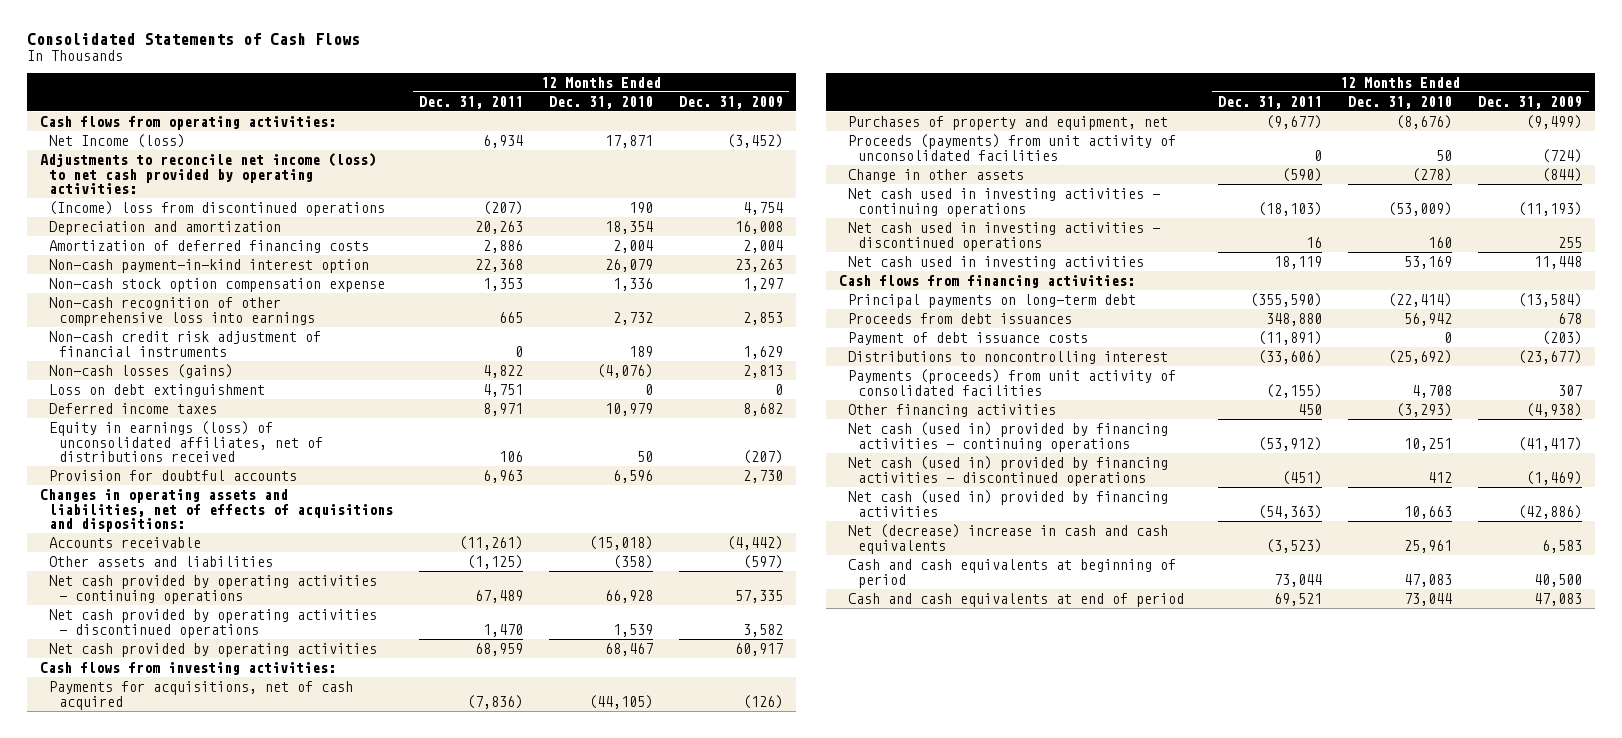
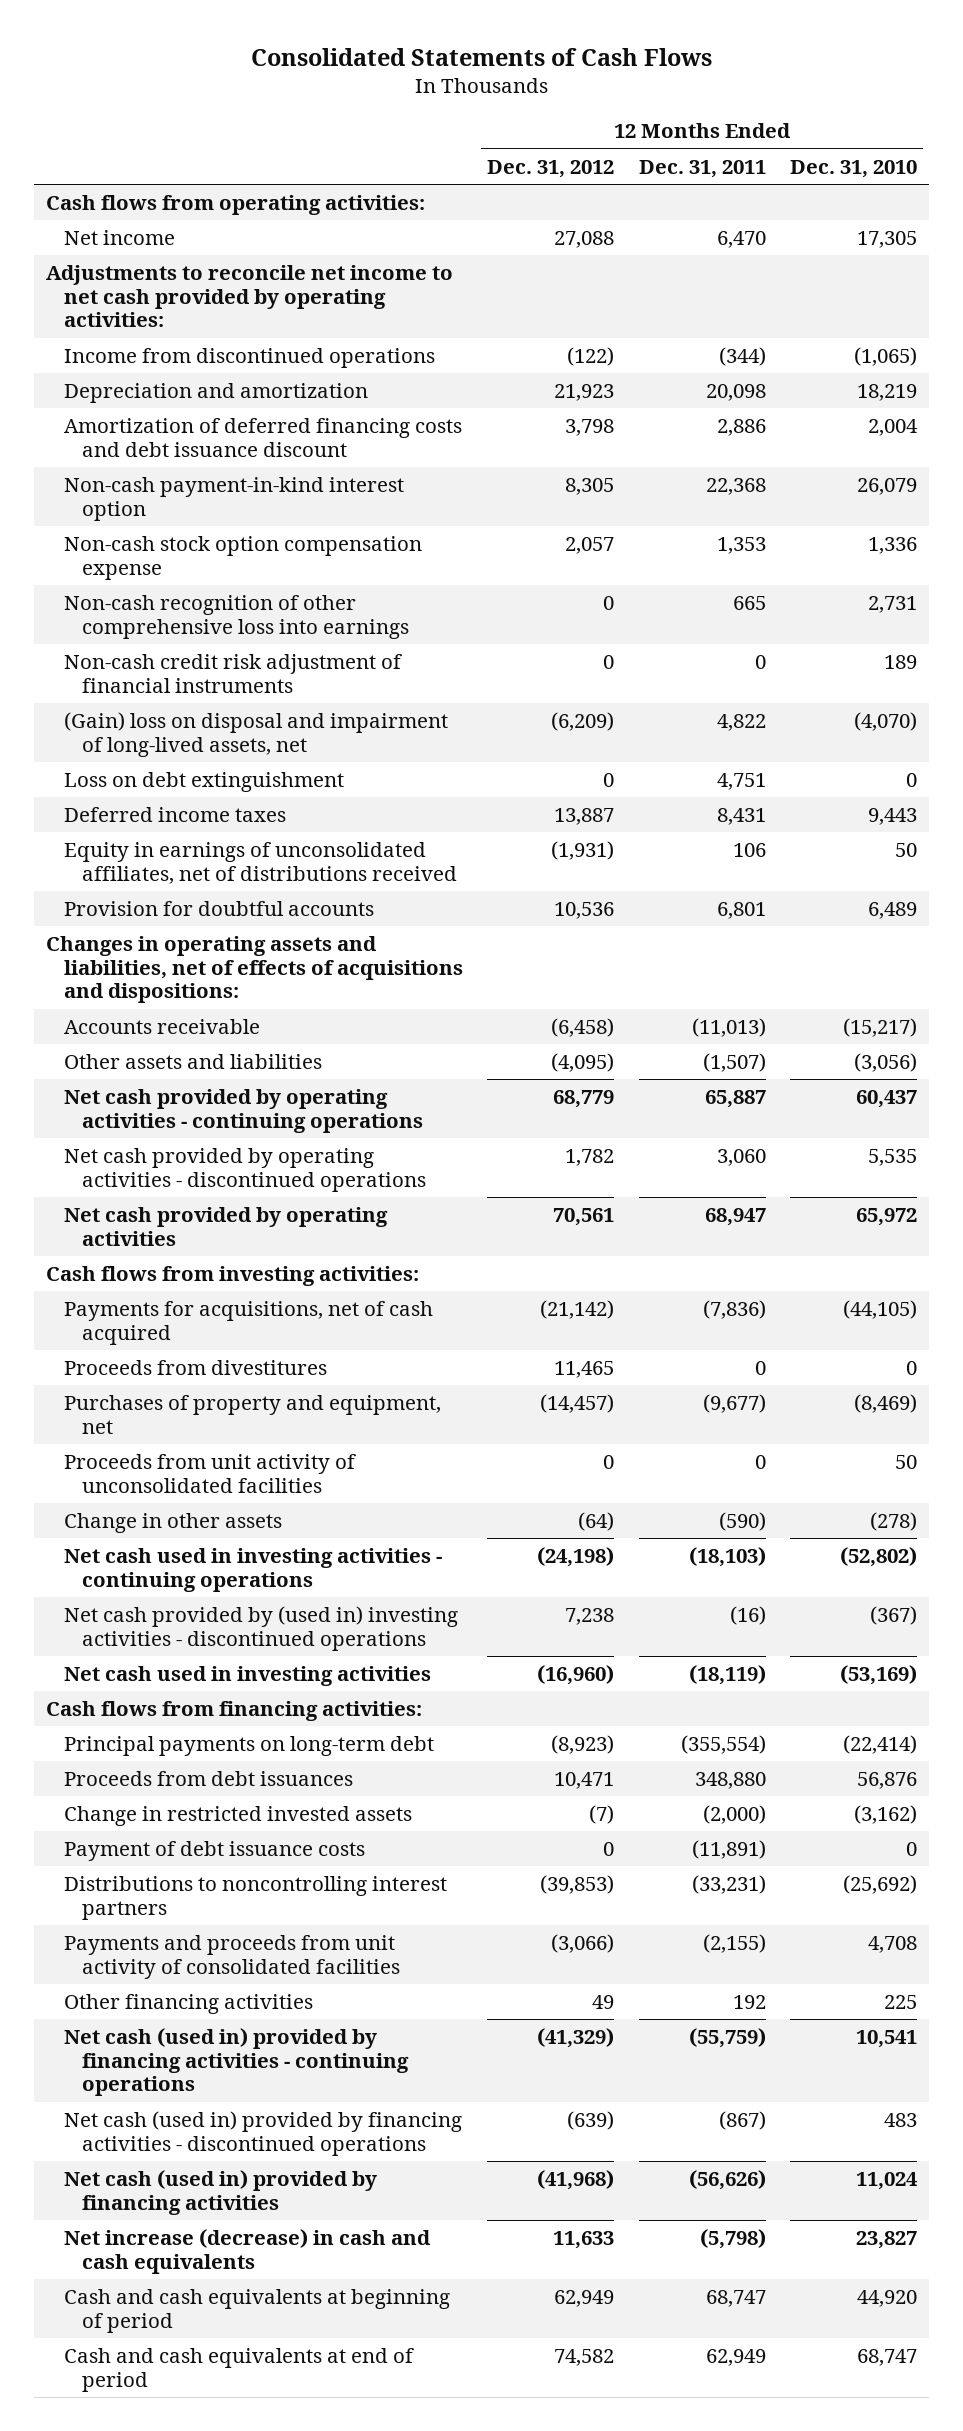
- | 12 Months Ended Dec. 31, 2011 | 12 Months Ended Dec. 31, 2010 | 12 Months Ended Dec. 31, 2009
+ | 12 Months Ended Dec. 31, 2012 | 12 Months Ended Dec. 31, 2011 | 12 Months Ended Dec. 31, 2010
- Net Income (loss) | 6,934 | 17,871 | (3,452)
- Adjustments to reconcile net income (loss) to net cash provided by operating activities:
- (Income) loss from discontinued operations | (207) | 190 | 4,754
- Depreciation and amortization | 20,263 | 18,354 | 16,008
- Amortization of deferred financing costs | 2,886 | 2,004 | 2,004
+ Net income | 27,088 | 6,470 | 17,305
+ Adjustments to reconcile net income to net cash provided by operating activities:
+ Income from discontinued operations | (122) | (344) | (1,065)
+ Depreciation and amortization | 21,923 | 20,098 | 18,219
+ Amortization of deferred financing costs and debt issuance discount | 3,798 | 2,886 | 2,004
- Non-cash recognition of other comprehensive loss into earnings | 665 | 2,732 | 2,853
+ Non-cash recognition of other comprehensive loss into earnings | 0 | 665 | 2,731
- Non-cash losses (gains) | 4,822 | (4,076) | 2,813
+ (Gain) loss on disposal and impairment of long-lived assets, net | (6,209) | 4,822 | (4,070)
- Deferred income taxes | 8,971 | 10,979 | 8,682
- Equity in earnings (loss) of unconsolidated affiliates, net of distributions received | 106 | 50 | (207)
- Provision for doubtful accounts | 6,963 | 6,596 | 2,730
+ Deferred income taxes | 13,887 | 8,431 | 9,443
+ Equity in earnings of unconsolidated affiliates, net of distributions received | (1,931) | 106 | 50
+ Provision for doubtful accounts | 10,536 | 6,801 | 6,489
- Accounts receivable | (11,261) | (15,018) | (4,442)
- Other assets and liabilities | (1,125) | (358) | (597)
- Net cash provided by operating activities - continuing operations | 67,489 | 66,928 | 57,335
- Net cash provided by operating activities - discontinued operations | 1,470 | 1,539 | 3,582
- Net cash provided by operating activities | 68,959 | 68,467 | 60,917
+ Accounts receivable | (6,458) | (11,013) | (15,217)
+ Other assets and liabilities | (4,095) | (1,507) | (3,056)
+ Net cash provided by operating activities - continuing operations | 68,779 | 65,887 | 60,437
+ Net cash provided by operating activities - discontinued operations | 1,782 | 3,060 | 5,535
+ Net cash provided by operating activities | 70,561 | 68,947 | 65,972
- Purchases of property and equipment, net | (9,677) | (8,676) | (9,499)
- Proceeds (payments) from unit activity of unconsolidated facilities | 0 | 50 | (724)
+ Proceeds from divestitures | 11,465 | 0 | 0
+ Purchases of property and equipment, net | (14,457) | (9,677) | (8,469)
+ Proceeds from unit activity of unconsolidated facilities | 0 | 0 | 50
- Net cash used in investing activities - continuing operations | (18,103) | (53,009) | (11,193)
- Net cash used in investing activities - discontinued operations | 16 | 160 | 255
- Net cash used in investing activities | 18,119 | 53,169 | 11,448
+ Net cash used in investing activities - continuing operations | (24,198) | (18,103) | (52,802)
+ Net cash provided by (used in) investing activities - discontinued operations | 7,238 | (16) | (367)
+ Net cash used in investing activities | (16,960) | (18,119) | (53,169)
- Principal payments on long-term debt | (355,590) | (22,414) | (13,584)
- Proceeds from debt issuances | 348,880 | 56,942 | 678
+ Principal payments on long-term debt | (8,923) | (355,554) | (22,414)
+ Proceeds from debt issuances | 10,471 | 348,880 | 56,876
+ Change in restricted invested assets | (7) | (2,000) | (3,162)
- Distributions to noncontrolling interest | (33,606) | (25,692) | (23,677)
- Payments (proceeds) from unit activity of consolidated facilities | (2,155) | 4,708 | 307
- Other financing activities | 450 | (3,293) | (4,938)
- Net cash (used in) provided by financing activities - continuing operations | (53,912) | 10,251 | (41,417)
- Net cash (used in) provided by financing activities - discontinued operations | (451) | 412 | (1,469)
- Net cash (used in) provided by financing activities | (54,363) | 10,663 | (42,886)
- Net (decrease) increase in cash and cash equivalents | (3,523) | 25,961 | 6,583
- Cash and cash equivalents at beginning of period | 73,044 | 47,083 | 40,500
- Cash and cash equivalents at end of period | 69,521 | 73,044 | 47,083
+ Distributions to noncontrolling interest partners | (39,853) | (33,231) | (25,692)
+ Payments and proceeds from unit activity of consolidated facilities | (3,066) | (2,155) | 4,708
+ Other financing activities | 49 | 192 | 225
+ Net cash (used in) provided by financing activities - continuing operations | (41,329) | (55,759) | 10,541
+ Net cash (used in) provided by financing activities - discontinued operations | (639) | (867) | 483
+ Net cash (used in) provided by financing activities | (41,968) | (56,626) | 11,024
+ Net increase (decrease) in cash and cash equivalents | 11,633 | (5,798) | 23,827
+ Cash and cash equivalents at beginning of period | 62,949 | 68,747 | 44,920
+ Cash and cash equivalents at end of period | 74,582 | 62,949 | 68,747

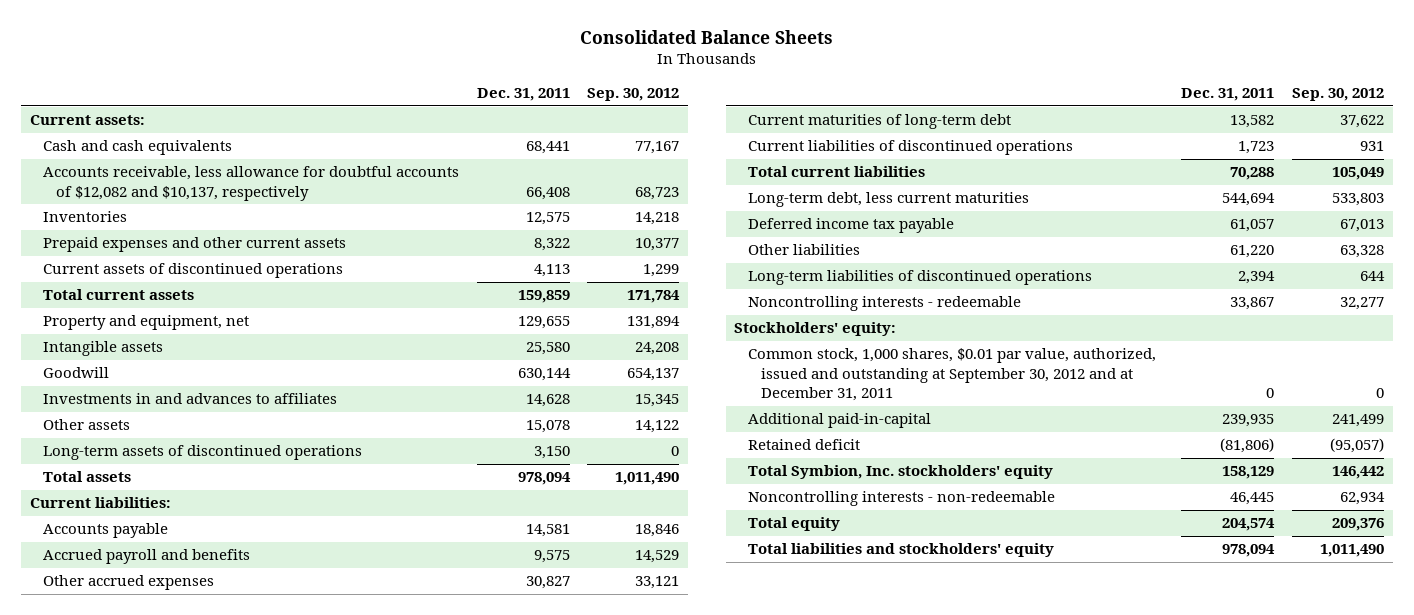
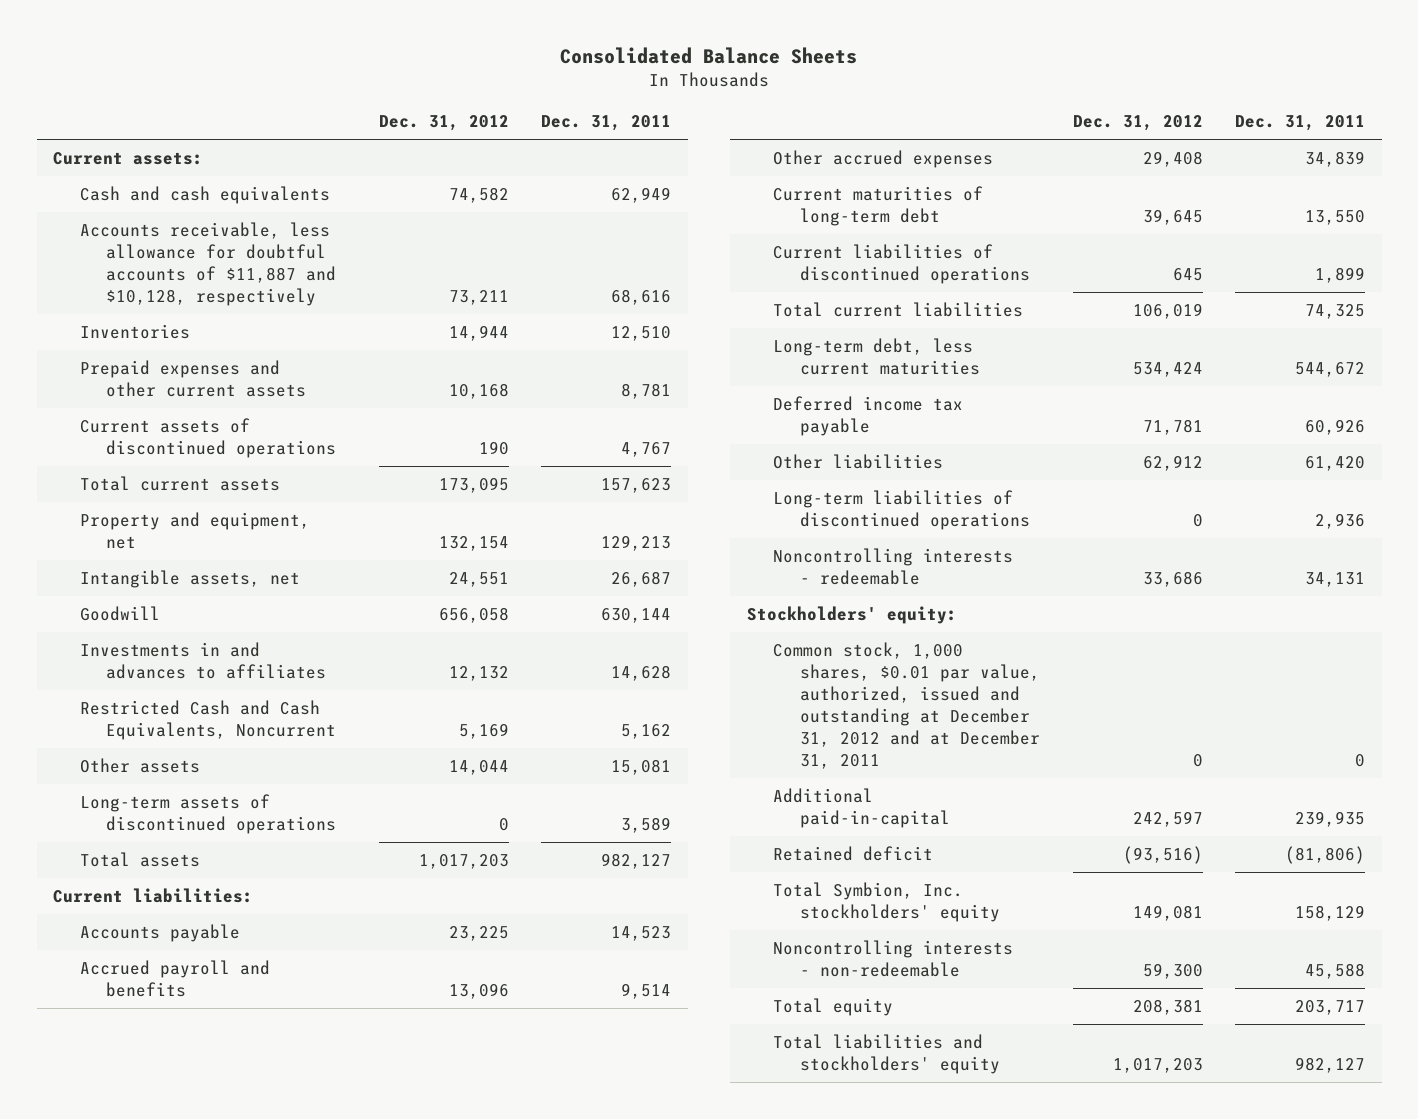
- | Dec. 31, 2011 | Sep. 30, 2012
+ | Dec. 31, 2012 | Dec. 31, 2011
- Cash and cash equivalents | 68,441 | 77,167
- Accounts receivable, less allowance for doubtful accounts of $12,082 and $10,137, respectively | 66,408 | 68,723
- Inventories | 12,575 | 14,218
- Prepaid expenses and other current assets | 8,322 | 10,377
- Current assets of discontinued operations | 4,113 | 1,299
- Total current assets | 159,859 | 171,784
- Property and equipment, net | 129,655 | 131,894
- Intangible assets | 25,580 | 24,208
+ Cash and cash equivalents | 74,582 | 62,949
+ Accounts receivable, less allowance for doubtful accounts of $11,887 and $10,128, respectively | 73,211 | 68,616
+ Inventories | 14,944 | 12,510
+ Prepaid expenses and other current assets | 10,168 | 8,781
+ Current assets of discontinued operations | 190 | 4,767
+ Total current assets | 173,095 | 157,623
+ Property and equipment, net | 132,154 | 129,213
+ Intangible assets, net | 24,551 | 26,687
- Other assets | 15,078 | 14,122
- Long-term assets of discontinued operations | 3,150 | 0
- Total assets | 978,094 | 1,011,490
+ Restricted Cash and Cash Equivalents, Noncurrent | 5,169 | 5,162
+ Other assets | 14,044 | 15,081
+ Long-term assets of discontinued operations | 0 | 3,589
+ Total assets | 1,017,203 | 982,127
- Accounts payable | 14,581 | 18,846
- Accrued payroll and benefits | 9,575 | 14,529
- Other accrued expenses | 30,827 | 33,121
- Current maturities of long-term debt | 13,582 | 37,622
- Current liabilities of discontinued operations | 1,723 | 931
- Total current liabilities | 70,288 | 105,049
- Long-term debt, less current maturities | 544,694 | 533,803
- Deferred income tax payable | 61,057 | 67,013
- Other liabilities | 61,220 | 63,328
- Long-term liabilities of discontinued operations | 2,394 | 644
- Noncontrolling interests - redeemable | 33,867 | 32,277
+ Accounts payable | 23,225 | 14,523
+ Accrued payroll and benefits | 13,096 | 9,514
+ Other accrued expenses | 29,408 | 34,839
+ Current maturities of long-term debt | 39,645 | 13,550
+ Current liabilities of discontinued operations | 645 | 1,899
+ Total current liabilities | 106,019 | 74,325
+ Long-term debt, less current maturities | 534,424 | 544,672
+ Deferred income tax payable | 71,781 | 60,926
+ Other liabilities | 62,912 | 61,420
+ Long-term liabilities of discontinued operations | 0 | 2,936
+ Noncontrolling interests - redeemable | 33,686 | 34,131
- Common stock, 1,000 shares, $0.01 par value, authorized, issued and outstanding at September 30, 2012 and at December 31, 2011 | 0 | 0
+ Common stock, 1,000 shares, $0.01 par value, authorized, issued and outstanding at December 31, 2012 and at December 31, 2011 | 0 | 0
- Noncontrolling interests - non-redeemable | 46,445 | 62,934
- Total equity | 204,574 | 209,376
- Total liabilities and stockholders' equity | 978,094 | 1,011,490
+ Noncontrolling interests - non-redeemable | 59,300 | 45,588
+ Total equity | 208,381 | 203,717
+ Total liabilities and stockholders' equity | 1,017,203 | 982,127

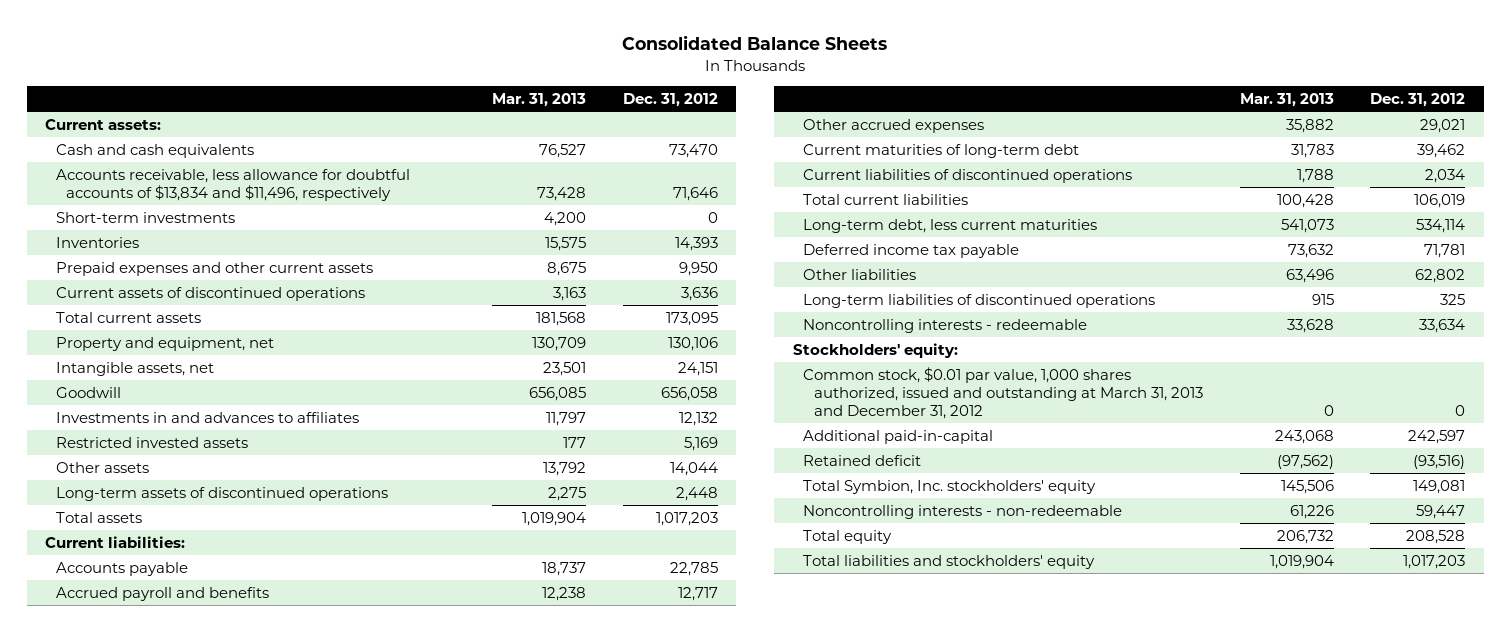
- | Dec. 31, 2012 | Dec. 31, 2011
+ | Mar. 31, 2013 | Dec. 31, 2012
- Cash and cash equivalents | 74,582 | 62,949
- Accounts receivable, less allowance for doubtful accounts of $11,887 and $10,128, respectively | 73,211 | 68,616
- Inventories | 14,944 | 12,510
- Prepaid expenses and other current assets | 10,168 | 8,781
- Current assets of discontinued operations | 190 | 4,767
+ Cash and cash equivalents | 76,527 | 73,470
+ Accounts receivable, less allowance for doubtful accounts of $13,834 and $11,496, respectively | 73,428 | 71,646
+ Short-term investments | 4,200 | 0
+ Inventories | 15,575 | 14,393
+ Prepaid expenses and other current assets | 8,675 | 9,950
+ Current assets of discontinued operations | 3,163 | 3,636
- Property and equipment, net | 132,154 | 129,213
- Intangible assets, net | 24,551 | 26,687
+ Property and equipment, net | 130,709 | 130,106
+ Intangible assets, net | 23,501 | 24,151
- Restricted Cash and Cash Equivalents, Noncurrent | 5,169 | 5,162
+ Restricted invested assets | 177 | 5,169
- Long-term assets of discontinued operations | 0 | 3,589
+ Long-term assets of discontinued operations | 2,275 | 2,448
- Accounts payable | 23,225 | 14,523
- Accrued payroll and benefits | 13,096 | 9,514
- Other accrued expenses | 29,408 | 34,839
- Current maturities of long-term debt | 39,645 | 13,550
- Current liabilities of discontinued operations | 645 | 1,899
+ Accounts payable | 18,737 | 22,785
+ Accrued payroll and benefits | 12,238 | 12,717
+ Other accrued expenses | 35,882 | 29,021
+ Current maturities of long-term debt | 31,783 | 39,462
+ Current liabilities of discontinued operations | 1,788 | 2,034
- Long-term debt, less current maturities | 534,424 | 544,672
+ Long-term debt, less current maturities | 541,073 | 534,114
- Other liabilities | 62,912 | 61,420
- Long-term liabilities of discontinued operations | 0 | 2,936
- Noncontrolling interests - redeemable | 33,686 | 34,131
+ Other liabilities | 63,496 | 62,802
+ Long-term liabilities of discontinued operations | 915 | 325
+ Noncontrolling interests - redeemable | 33,628 | 33,634
- Common stock, 1,000 shares, $0.01 par value, authorized, issued and outstanding at December 31, 2012 and at December 31, 2011 | 0 | 0
+ Common stock, $0.01 par value, 1,000 shares authorized, issued and outstanding at March 31, 2013 and December 31, 2012 | 0 | 0
- Noncontrolling interests - non-redeemable | 59,300 | 45,588
- Total equity | 208,381 | 203,717
+ Noncontrolling interests - non-redeemable | 61,226 | 59,447
+ Total equity | 206,732 | 208,528

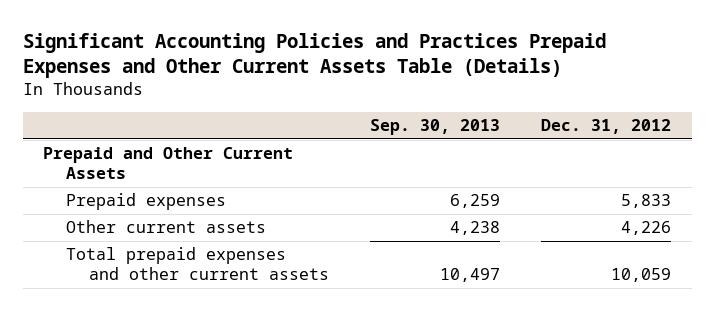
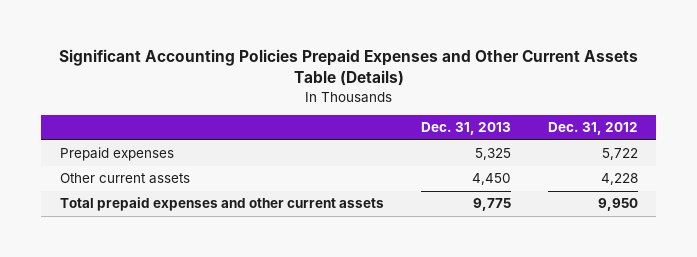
- Significant Accounting Policies and Practices Prepaid Expenses and Other Current Assets Table (Details)
+ Significant Accounting Policies Prepaid Expenses and Other Current Assets Table (Details)
- | Sep. 30, 2013 | Dec. 31, 2012
+ | Dec. 31, 2013 | Dec. 31, 2012
- Prepaid and Other Current Assets
- Prepaid expenses | 6,259 | 5,833
- Other current assets | 4,238 | 4,226
- Total prepaid expenses and other current assets | 10,497 | 10,059
+ Prepaid expenses | 5,325 | 5,722
+ Other current assets | 4,450 | 4,228
+ Total prepaid expenses and other current assets | 9,775 | 9,950

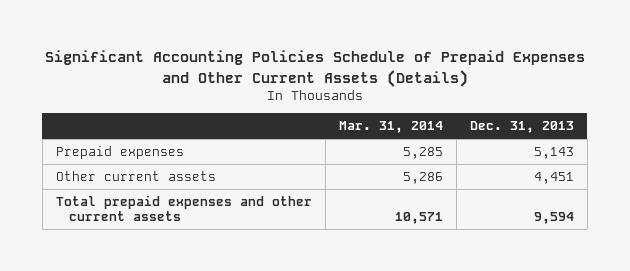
- Significant Accounting Policies Prepaid Expenses and Other Current Assets Table (Details)
+ Significant Accounting Policies Schedule of Prepaid Expenses and Other Current Assets (Details)
- | Dec. 31, 2013 | Dec. 31, 2012
+ | Mar. 31, 2014 | Dec. 31, 2013
- Prepaid expenses | 5,325 | 5,722
- Other current assets | 4,450 | 4,228
- Total prepaid expenses and other current assets | 9,775 | 9,950
+ Prepaid expenses | 5,285 | 5,143
+ Other current assets | 5,286 | 4,451
+ Total prepaid expenses and other current assets | 10,571 | 9,594

